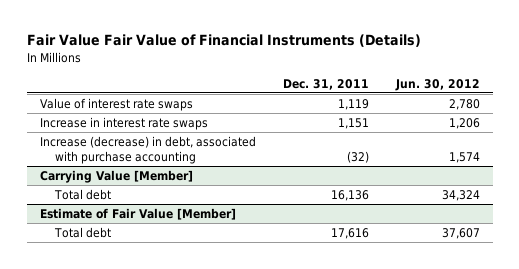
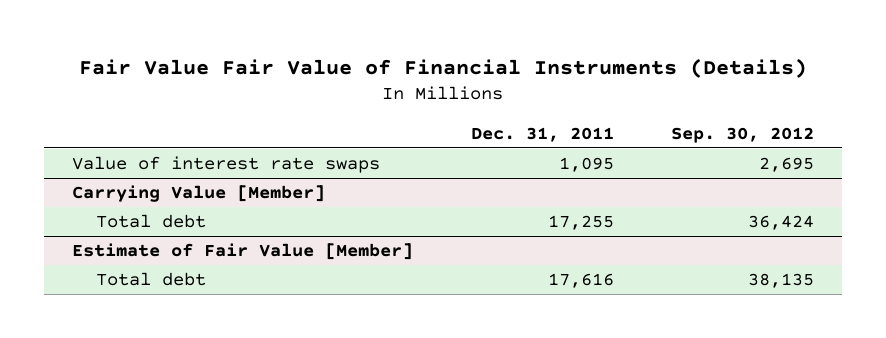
- | Dec. 31, 2011 | Jun. 30, 2012
+ | Dec. 31, 2011 | Sep. 30, 2012
- Value of interest rate swaps | 1,119 | 2,780
- Increase in interest rate swaps | 1,151 | 1,206
- Increase (decrease) in debt, associated with purchase accounting | (32) | 1,574
+ Value of interest rate swaps | 1,095 | 2,695
@ Carrying Value [Member]
- Total debt | 16,136 | 34,324
+ Total debt | 17,255 | 36,424

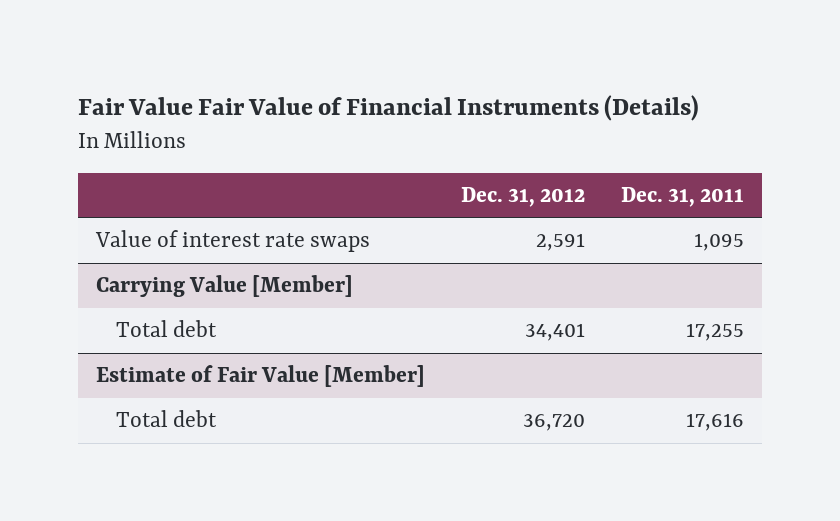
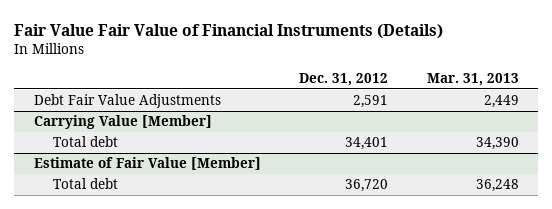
- | Dec. 31, 2012 | Dec. 31, 2011
+ | Dec. 31, 2012 | Mar. 31, 2013
- Value of interest rate swaps | 2,591 | 1,095
+ Debt Fair Value Adjustments | 2,591 | 2,449

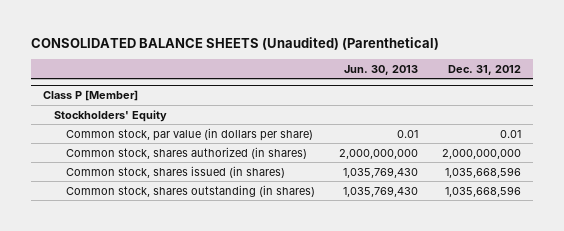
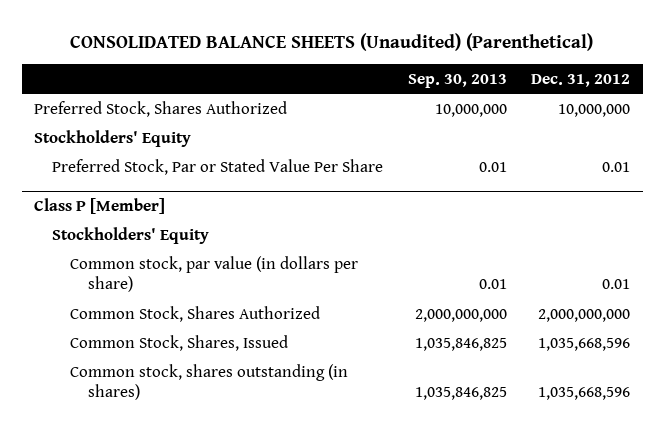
- | Jun. 30, 2013 | Dec. 31, 2012
+ | Sep. 30, 2013 | Dec. 31, 2012
+ Preferred Stock, Shares Authorized | 10,000,000 | 10,000,000
+ Stockholders' Equity
+ Preferred Stock, Par or Stated Value Per Share | 0.01 | 0.01
@ Class P [Member]
- Common stock, shares authorized (in shares) | 2,000,000,000 | 2,000,000,000
- Common stock, shares issued (in shares) | 1,035,769,430 | 1,035,668,596
+ Common Stock, Shares Authorized | 2,000,000,000 | 2,000,000,000
+ Common Stock, Shares, Issued | 1,035,846,825 | 1,035,668,596

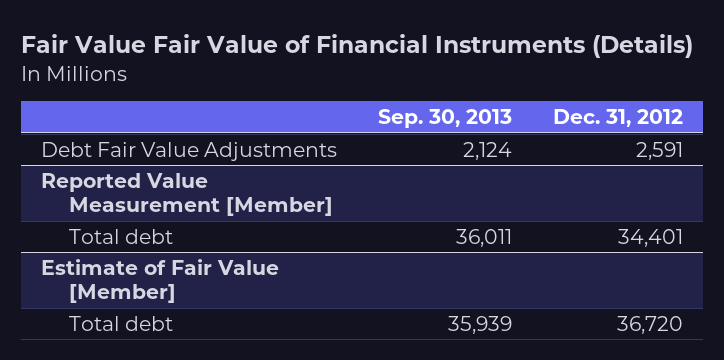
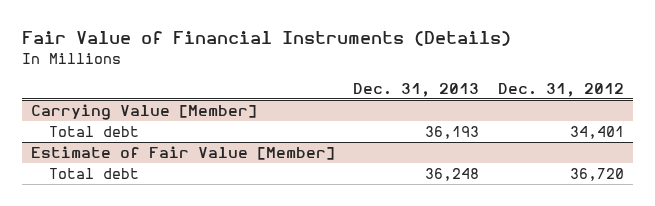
- Fair Value Fair Value of Financial Instruments (Details)
+ Fair Value of Financial Instruments (Details)
- | Sep. 30, 2013 | Dec. 31, 2012
+ | Dec. 31, 2013 | Dec. 31, 2012
- Debt Fair Value Adjustments | 2,124 | 2,591
- Reported Value Measurement [Member]
+ Carrying Value [Member]

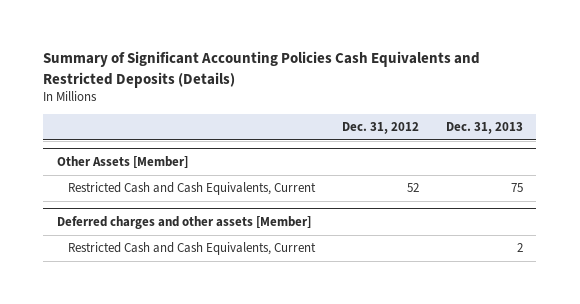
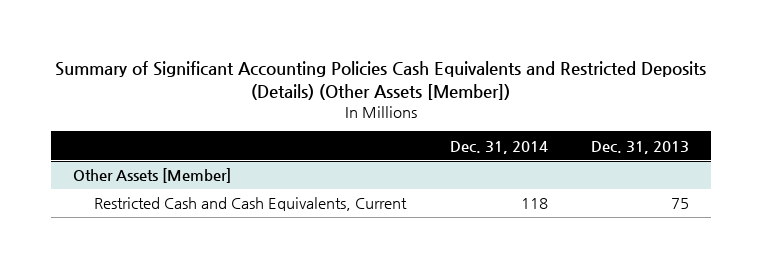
- Summary of Significant Accounting Policies Cash Equivalents and Restricted Deposits (Details)
+ Summary of Significant Accounting Policies Cash Equivalents and Restricted Deposits (Details) (Other Assets [Member])
- | Dec. 31, 2012 | Dec. 31, 2013
+ | Dec. 31, 2014 | Dec. 31, 2013
- Deferred charges and other assets [Member]
- Restricted Cash and Cash Equivalents, Current | | 2

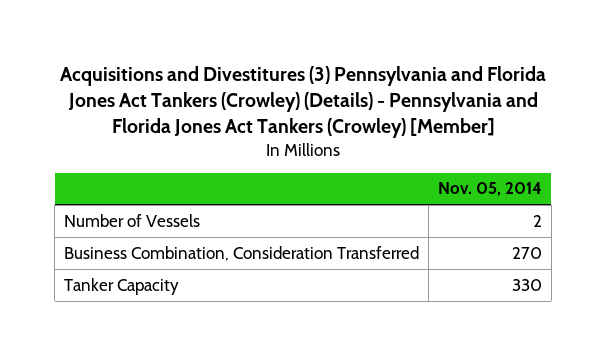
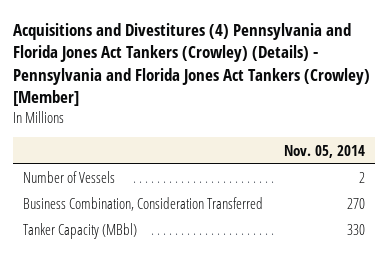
- Acquisitions and Divestitures (3) Pennsylvania and Florida Jones Act Tankers (Crowley) (Details) - Pennsylvania and Florida Jones Act Tankers (Crowley) [Member]
+ Acquisitions and Divestitures (4) Pennsylvania and Florida Jones Act Tankers (Crowley) (Details) - Pennsylvania and Florida Jones Act Tankers (Crowley) [Member]
- Tanker Capacity | 330
+ Tanker Capacity (MBbl) | 330

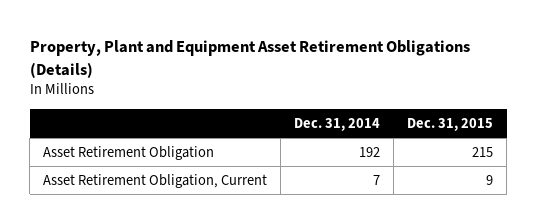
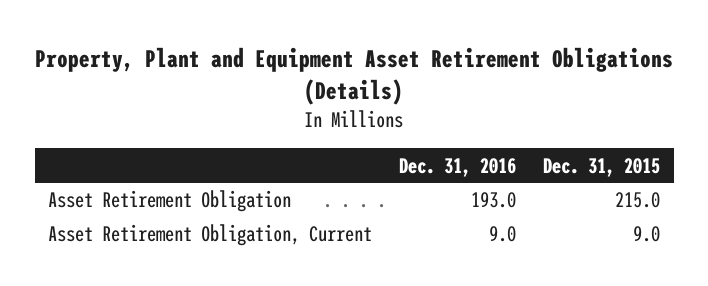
- | Dec. 31, 2014 | Dec. 31, 2015
+ | Dec. 31, 2016 | Dec. 31, 2015
- Asset Retirement Obligation | 192 | 215
- Asset Retirement Obligation, Current | 7 | 9
+ Asset Retirement Obligation | 193.0 | 215.0
+ Asset Retirement Obligation, Current | 9.0 | 9.0

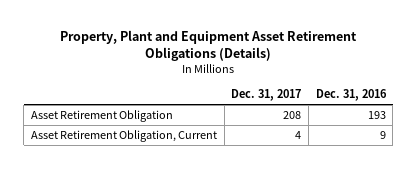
- | Dec. 31, 2016 | Dec. 31, 2015
+ | Dec. 31, 2017 | Dec. 31, 2016
- Asset Retirement Obligation | 193.0 | 215.0
- Asset Retirement Obligation, Current | 9.0 | 9.0
+ Asset Retirement Obligation | 208 | 193
+ Asset Retirement Obligation, Current | 4 | 9

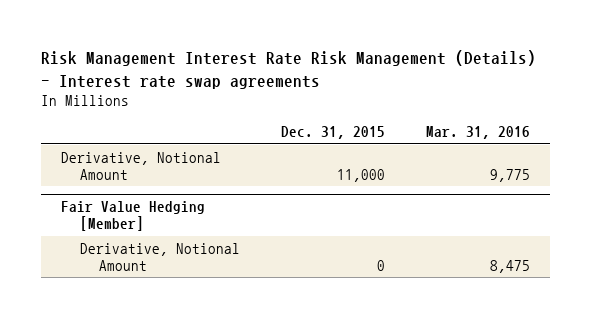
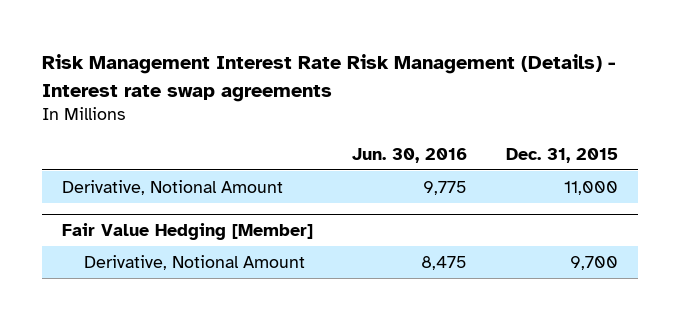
- | Dec. 31, 2015 | Mar. 31, 2016
+ | Jun. 30, 2016 | Dec. 31, 2015
@ Fair Value Hedging [Member]
- Derivative, Notional Amount | 0 | 8,475
+ Derivative, Notional Amount | 8,475 | 9,700

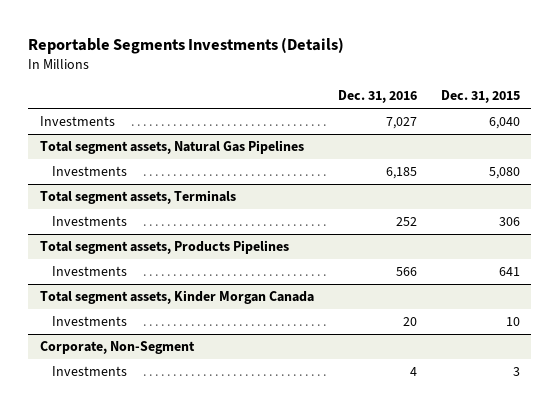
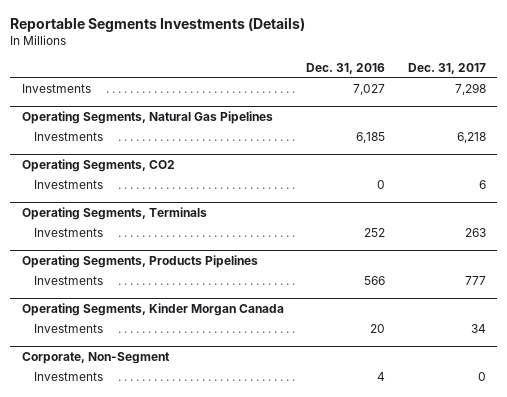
- | Dec. 31, 2016 | Dec. 31, 2015
+ | Dec. 31, 2016 | Dec. 31, 2017
- Total segment assets, Natural Gas Pipelines
+ Operating Segments, Natural Gas Pipelines
- Total segment assets, Terminals
+ Operating Segments, CO2
+ Investments | 0 | 6
+ Operating Segments, Terminals
- Total segment assets, Products Pipelines
+ Operating Segments, Products Pipelines
- Total segment assets, Kinder Morgan Canada
+ Operating Segments, Kinder Morgan Canada

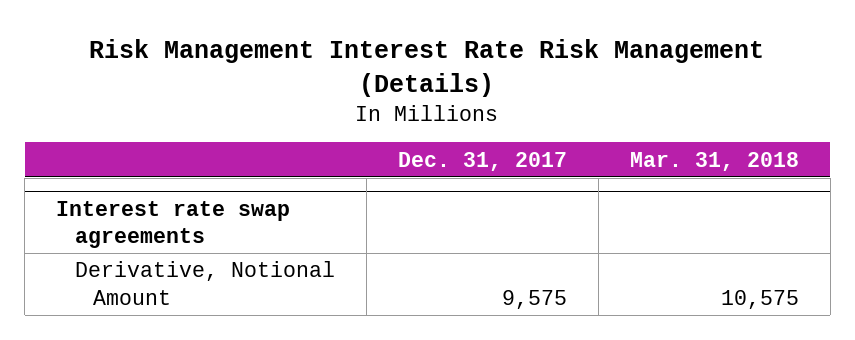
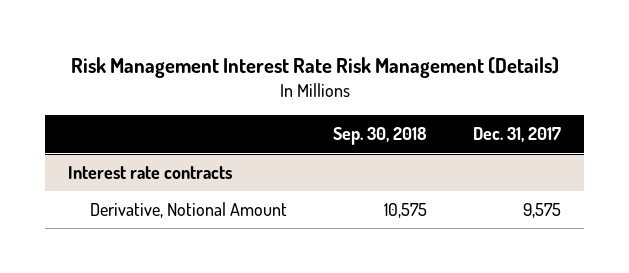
- | Dec. 31, 2017 | Mar. 31, 2018
+ | Sep. 30, 2018 | Dec. 31, 2017
- Interest rate swap agreements
+ Interest rate contracts

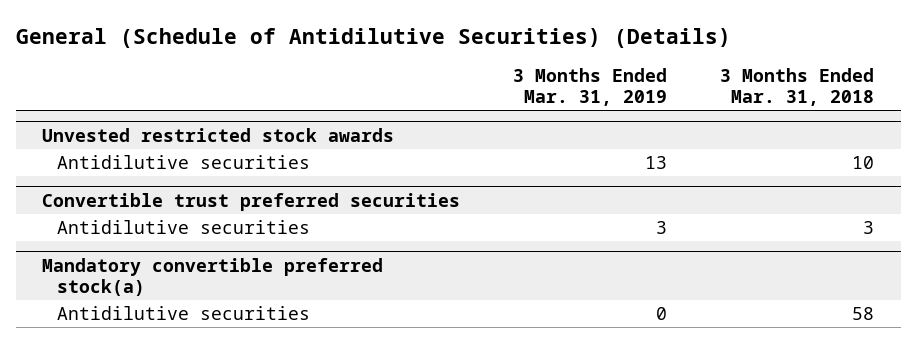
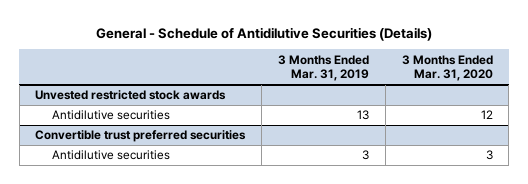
- General (Schedule of Antidilutive Securities) (Details)
+ General - Schedule of Antidilutive Securities (Details)
- | 3 Months Ended Mar. 31, 2019 | 3 Months Ended Mar. 31, 2018
+ | 3 Months Ended Mar. 31, 2019 | 3 Months Ended Mar. 31, 2020
- Mandatory convertible preferred stock(a)
- Antidilutive securities | 0 | 58

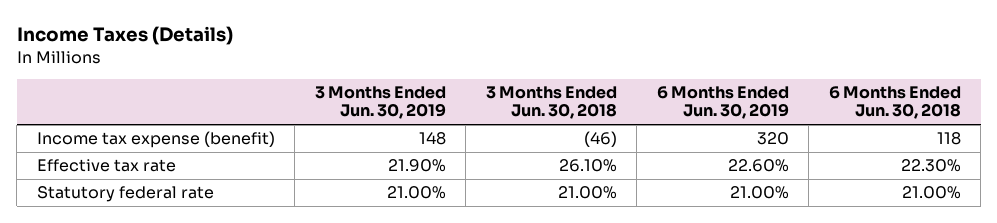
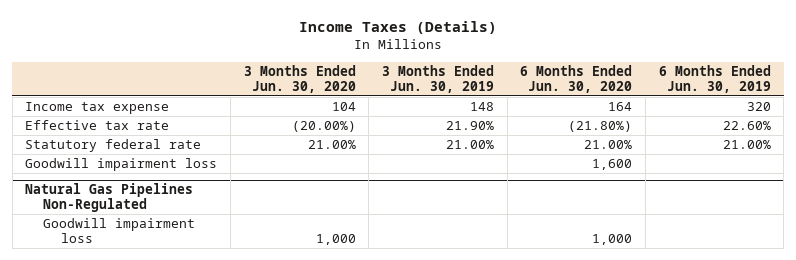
- | 3 Months Ended Jun. 30, 2019 | 3 Months Ended Jun. 30, 2018 | 6 Months Ended Jun. 30, 2019 | 6 Months Ended Jun. 30, 2018
+ | 3 Months Ended Jun. 30, 2020 | 3 Months Ended Jun. 30, 2019 | 6 Months Ended Jun. 30, 2020 | 6 Months Ended Jun. 30, 2019
- Income tax expense (benefit) | 148 | (46) | 320 | 118
+ Income tax expense | 104 | 148 | 164 | 320
+ Goodwill impairment loss | | | 1,600 |
+ Natural Gas Pipelines Non-Regulated
+ Goodwill impairment loss | 1,000 | | 1,000 |

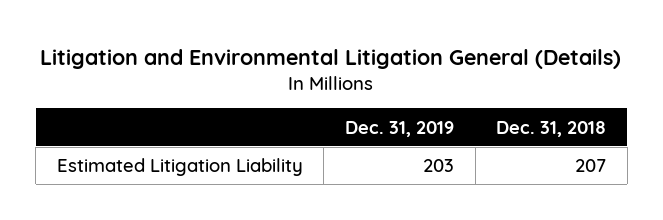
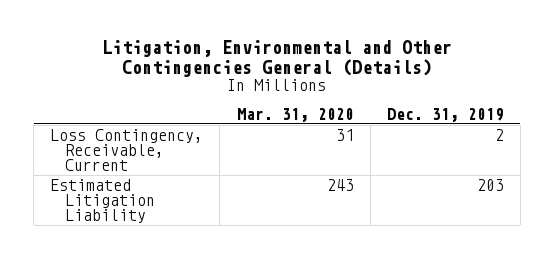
- Litigation and Environmental Litigation General (Details)
+ Litigation, Environmental and Other Contingencies General (Details)
- | Dec. 31, 2019 | Dec. 31, 2018
+ | Mar. 31, 2020 | Dec. 31, 2019
+ Loss Contingency, Receivable, Current | 31 | 2

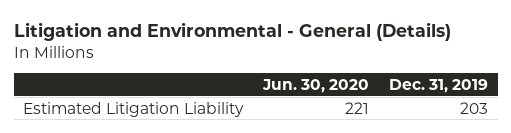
- Litigation, Environmental and Other Contingencies General (Details)
+ Litigation and Environmental - General (Details)
- | Mar. 31, 2020 | Dec. 31, 2019
+ | Jun. 30, 2020 | Dec. 31, 2019
- Loss Contingency, Receivable, Current | 31 | 2

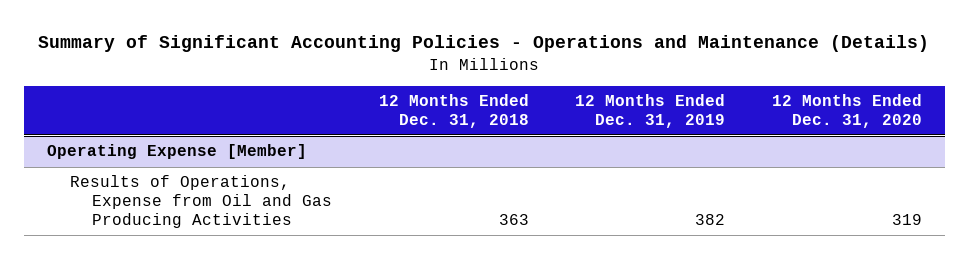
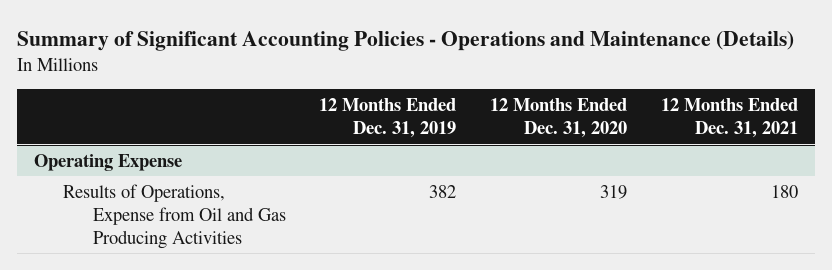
- | 12 Months Ended Dec. 31, 2018 | 12 Months Ended Dec. 31, 2019 | 12 Months Ended Dec. 31, 2020
+ | 12 Months Ended Dec. 31, 2019 | 12 Months Ended Dec. 31, 2020 | 12 Months Ended Dec. 31, 2021
- Operating Expense [Member]
+ Operating Expense

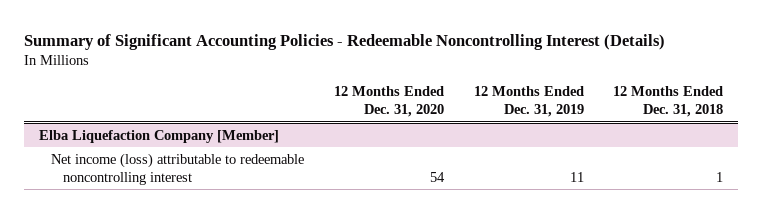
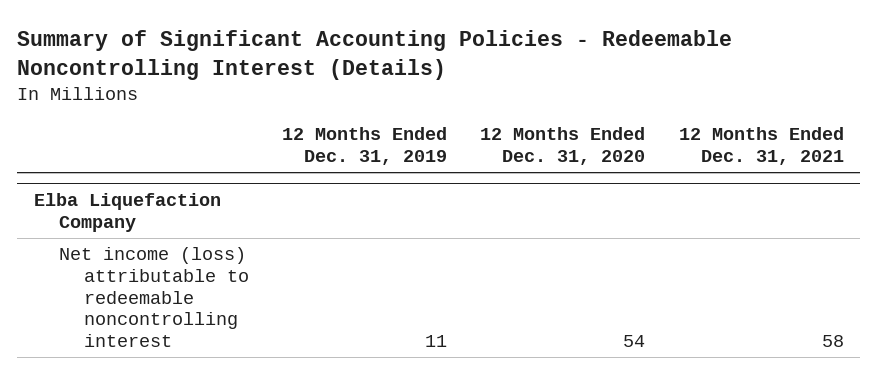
- | 12 Months Ended Dec. 31, 2020 | 12 Months Ended Dec. 31, 2019 | 12 Months Ended Dec. 31, 2018
+ | 12 Months Ended Dec. 31, 2019 | 12 Months Ended Dec. 31, 2020 | 12 Months Ended Dec. 31, 2021
- Elba Liquefaction Company [Member]
+ Elba Liquefaction Company

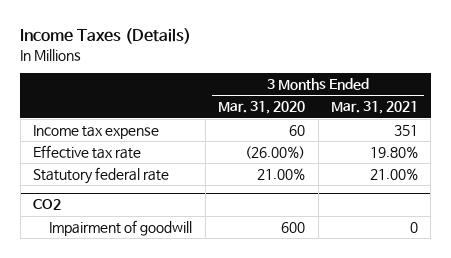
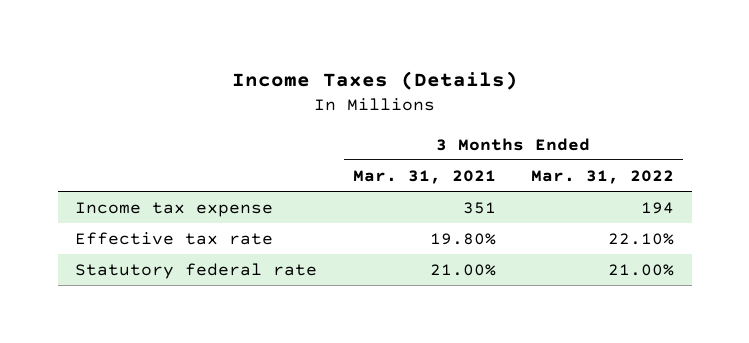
- | 3 Months Ended Mar. 31, 2020 | 3 Months Ended Mar. 31, 2021
+ | 3 Months Ended Mar. 31, 2021 | 3 Months Ended Mar. 31, 2022
- CO2
- Impairment of goodwill | 600 | 0

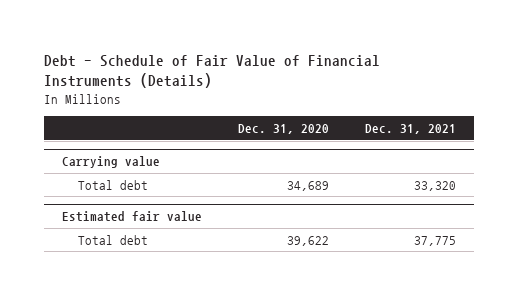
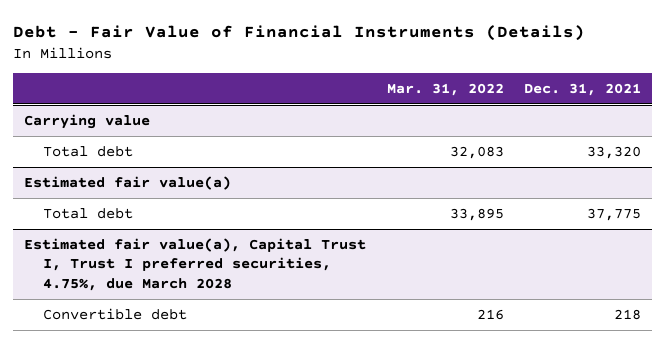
- Debt - Schedule of Fair Value of Financial Instruments (Details)
+ Debt - Fair Value of Financial Instruments (Details)
- | Dec. 31, 2020 | Dec. 31, 2021
+ | Mar. 31, 2022 | Dec. 31, 2021
- Estimated fair value
+ Estimated fair value(a)
+ Estimated fair value(a), Capital Trust I, Trust I preferred securities, 4.75%, due March 2028
+ Convertible debt | 216 | 218

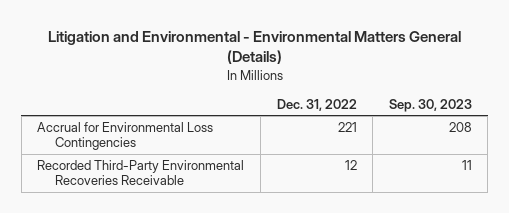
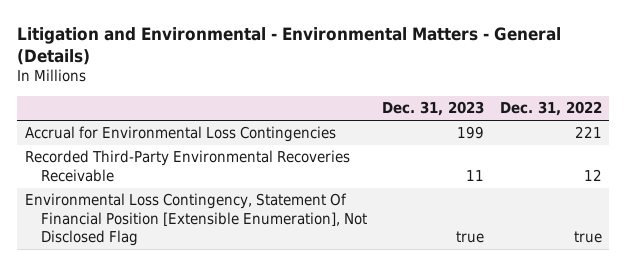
- Litigation and Environmental - Environmental Matters General (Details)
+ Litigation and Environmental - Environmental Matters - General (Details)
- | Dec. 31, 2022 | Sep. 30, 2023
+ | Dec. 31, 2023 | Dec. 31, 2022
+ Environmental Loss Contingency, Statement Of Financial Position [Extensible Enumeration], Not Disclosed Flag | true | true

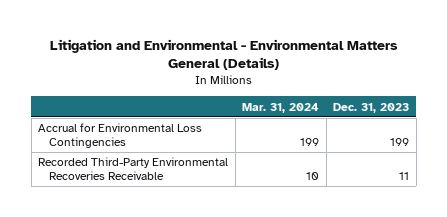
- Litigation and Environmental - Environmental Matters - General (Details)
+ Litigation and Environmental - Environmental Matters General (Details)
- | Dec. 31, 2023 | Dec. 31, 2022
+ | Mar. 31, 2024 | Dec. 31, 2023
- Environmental Loss Contingency, Statement Of Financial Position [Extensible Enumeration], Not Disclosed Flag | true | true

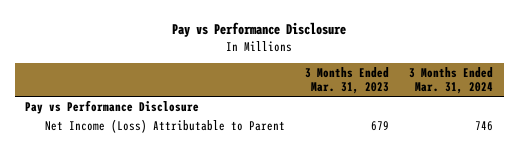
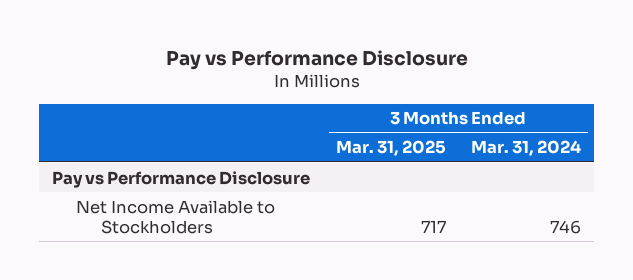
- | 3 Months Ended Mar. 31, 2023 | 3 Months Ended Mar. 31, 2024
+ | 3 Months Ended Mar. 31, 2025 | 3 Months Ended Mar. 31, 2024
- Net Income (Loss) Attributable to Parent | 679 | 746
+ Net Income Available to Stockholders | 717 | 746

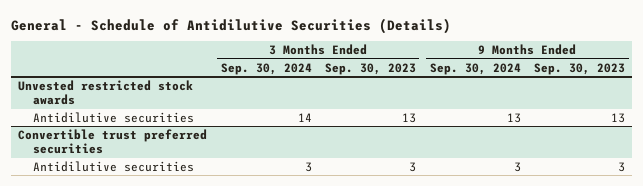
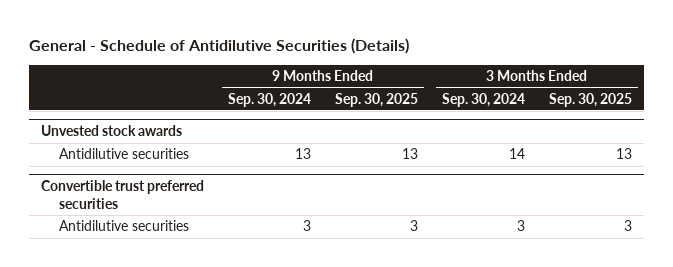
- | 3 Months Ended Sep. 30, 2024 | 3 Months Ended Sep. 30, 2023 | 9 Months Ended Sep. 30, 2024 | 9 Months Ended Sep. 30, 2023
+ | 9 Months Ended Sep. 30, 2024 | 9 Months Ended Sep. 30, 2025 | 3 Months Ended Sep. 30, 2024 | 3 Months Ended Sep. 30, 2025
- Unvested restricted stock awards
+ Unvested stock awards

